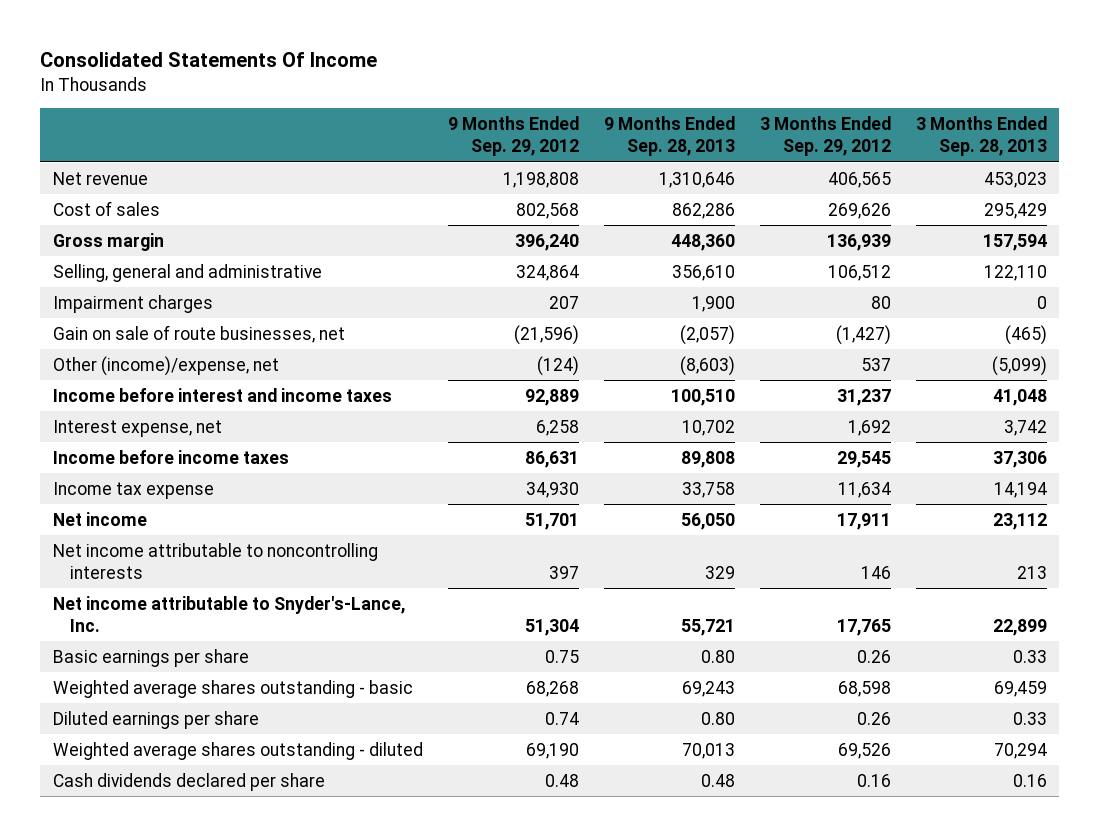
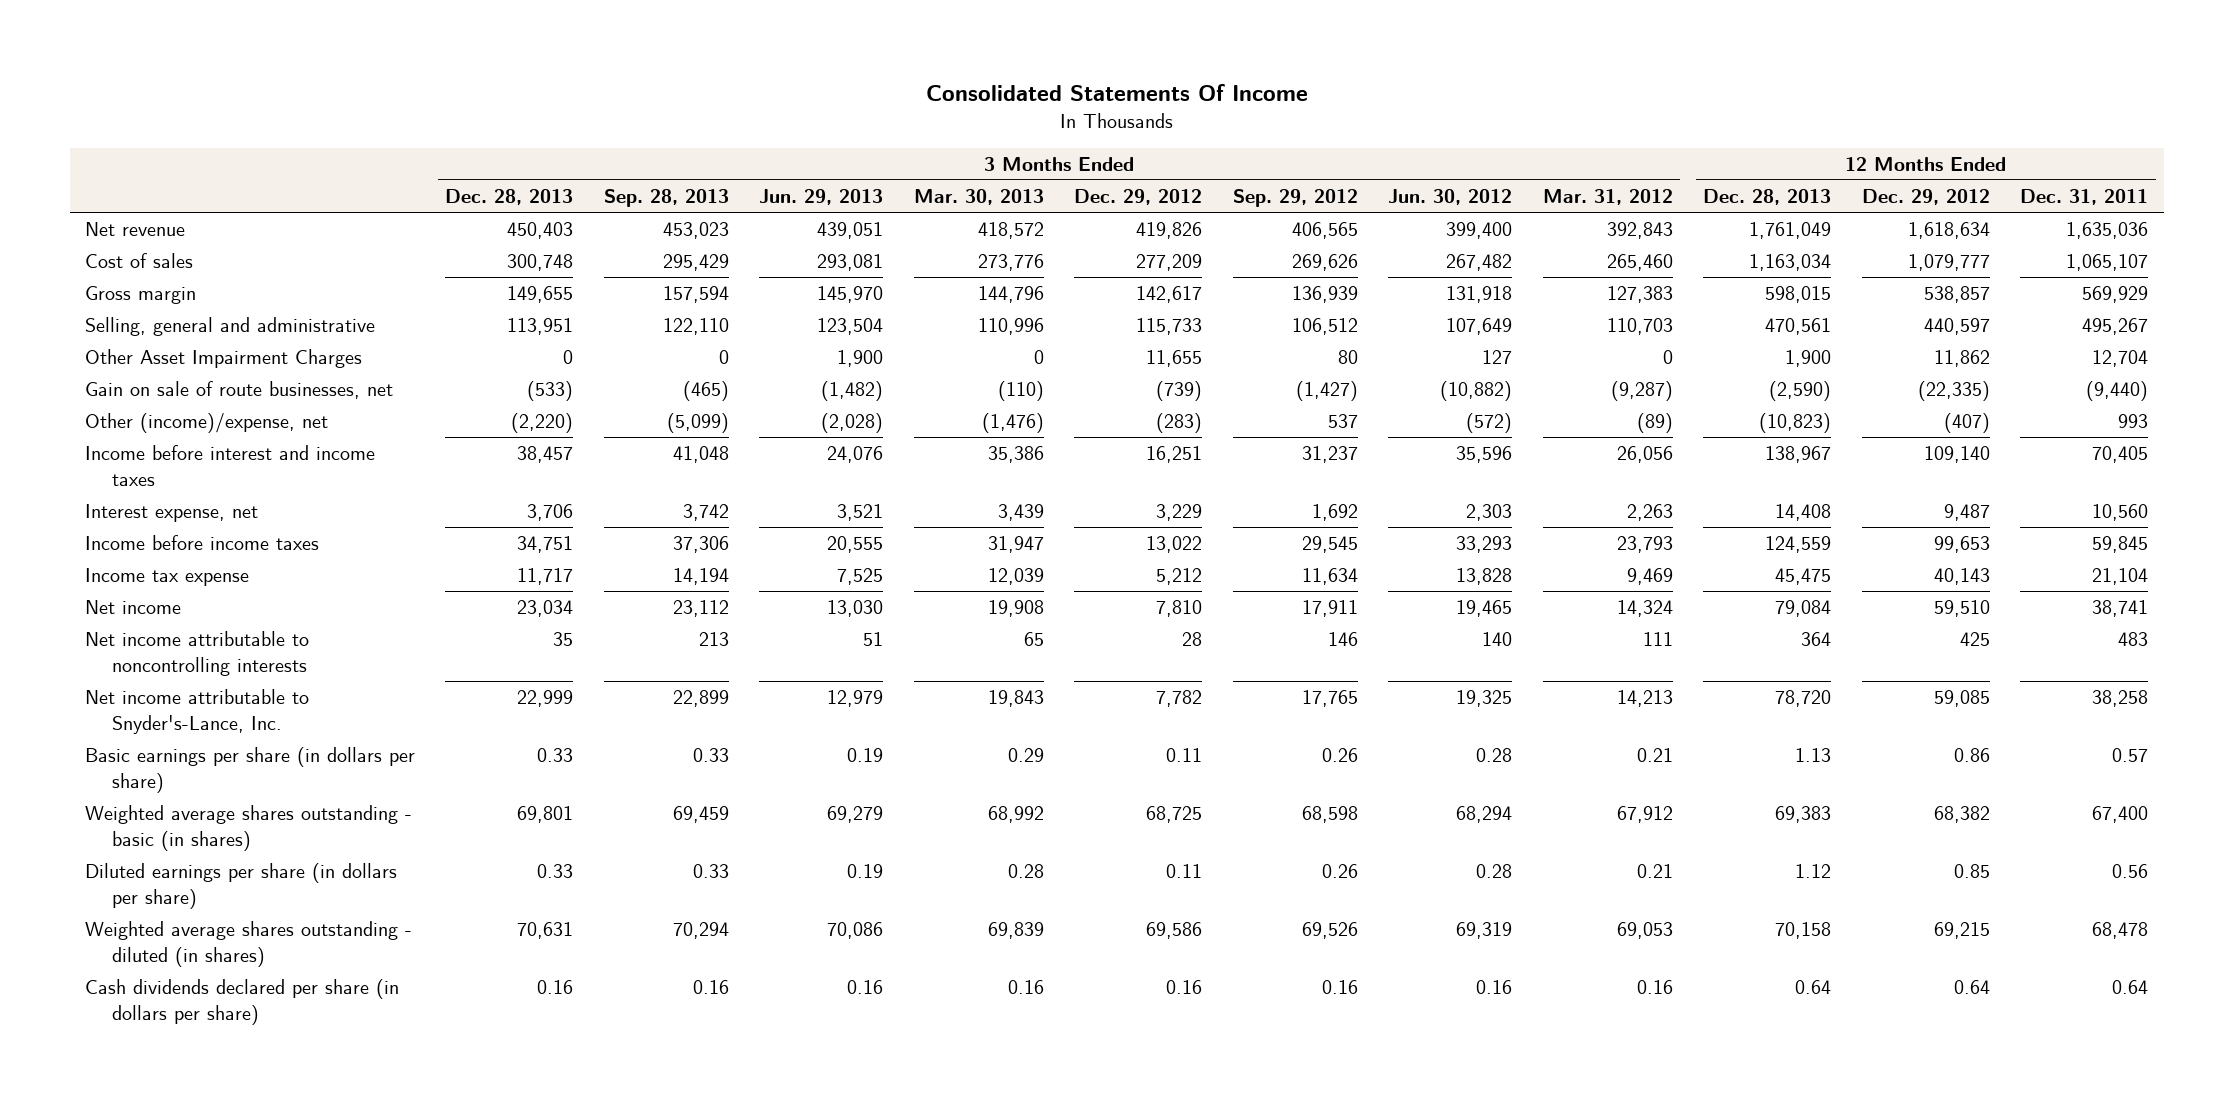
- | 9 Months Ended Sep. 29, 2012 | 9 Months Ended Sep. 28, 2013 | 3 Months Ended Sep. 29, 2012 | 3 Months Ended Sep. 28, 2013
+ | 3 Months Ended Dec. 28, 2013 | 3 Months Ended Sep. 28, 2013 | 3 Months Ended Jun. 29, 2013 | 3 Months Ended Mar. 30, 2013 | 3 Months Ended Dec. 29, 2012 | 3 Months Ended Sep. 29, 2012 | 3 Months Ended Jun. 30, 2012 | 3 Months Ended Mar. 31, 2012 | 12 Months Ended Dec. 28, 2013 | 12 Months Ended Dec. 29, 2012 | 12 Months Ended Dec. 31, 2011
- Impairment charges | 207 | 1,900 | 80 | 0
+ Other Asset Impairment Charges | 0 | 0 | 1,900 | 0 | 11,655 | 80 | 127 | 0 | 1,900 | 11,862 | 12,704
- Basic earnings per share | 0.75 | 0.80 | 0.26 | 0.33
- Weighted average shares outstanding - basic | 68,268 | 69,243 | 68,598 | 69,459
- Diluted earnings per share | 0.74 | 0.80 | 0.26 | 0.33
- Weighted average shares outstanding - diluted | 69,190 | 70,013 | 69,526 | 70,294
- Cash dividends declared per share | 0.48 | 0.48 | 0.16 | 0.16
+ Basic earnings per share (in dollars per share) | 0.33 | 0.33 | 0.19 | 0.29 | 0.11 | 0.26 | 0.28 | 0.21 | 1.13 | 0.86 | 0.57
+ Weighted average shares outstanding - basic (in shares) | 69,801 | 69,459 | 69,279 | 68,992 | 68,725 | 68,598 | 68,294 | 67,912 | 69,383 | 68,382 | 67,400
+ Diluted earnings per share (in dollars per share) | 0.33 | 0.33 | 0.19 | 0.28 | 0.11 | 0.26 | 0.28 | 0.21 | 1.12 | 0.85 | 0.56
+ Weighted average shares outstanding - diluted (in shares) | 70,631 | 70,294 | 70,086 | 69,839 | 69,586 | 69,526 | 69,319 | 69,053 | 70,158 | 69,215 | 68,478
+ Cash dividends declared per share (in dollars per share) | 0.16 | 0.16 | 0.16 | 0.16 | 0.16 | 0.16 | 0.16 | 0.16 | 0.64 | 0.64 | 0.64

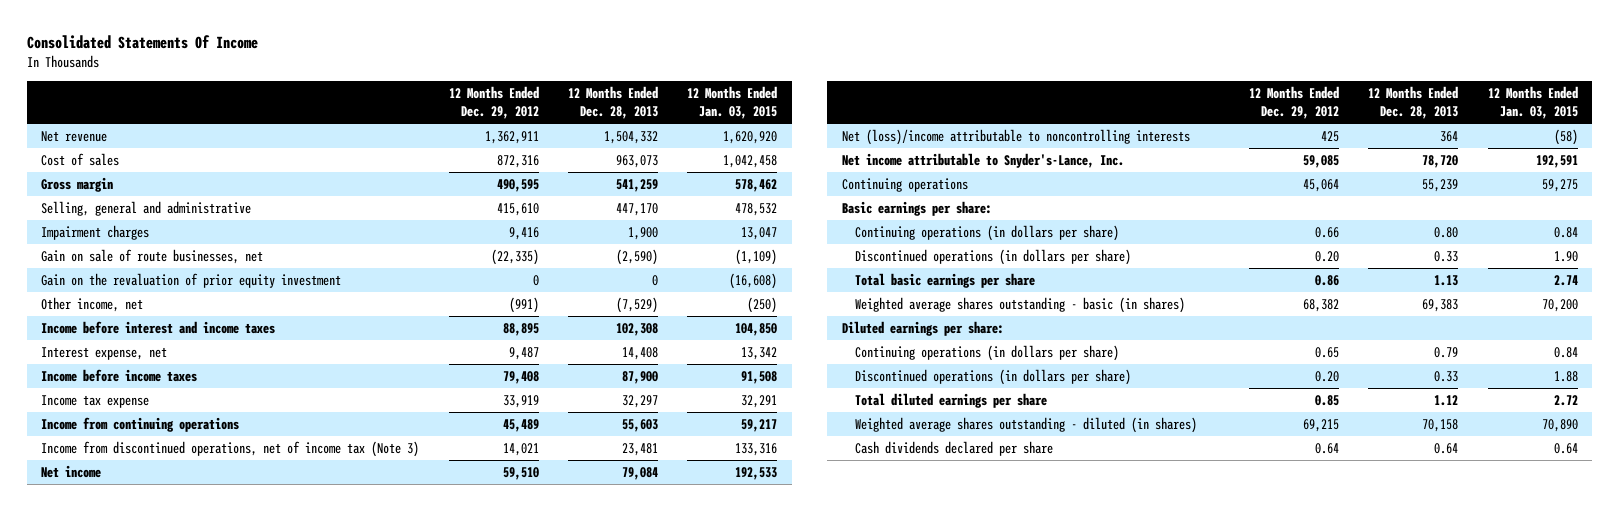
- | 3 Months Ended Dec. 28, 2013 | 3 Months Ended Sep. 28, 2013 | 3 Months Ended Jun. 29, 2013 | 3 Months Ended Mar. 30, 2013 | 3 Months Ended Dec. 29, 2012 | 3 Months Ended Sep. 29, 2012 | 3 Months Ended Jun. 30, 2012 | 3 Months Ended Mar. 31, 2012 | 12 Months Ended Dec. 28, 2013 | 12 Months Ended Dec. 29, 2012 | 12 Months Ended Dec. 31, 2011
+ | 12 Months Ended Dec. 29, 2012 | 12 Months Ended Dec. 28, 2013 | 12 Months Ended Jan. 03, 2015
- Net revenue | 450,403 | 453,023 | 439,051 | 418,572 | 419,826 | 406,565 | 399,400 | 392,843 | 1,761,049 | 1,618,634 | 1,635,036
- Cost of sales | 300,748 | 295,429 | 293,081 | 273,776 | 277,209 | 269,626 | 267,482 | 265,460 | 1,163,034 | 1,079,777 | 1,065,107
- Gross margin | 149,655 | 157,594 | 145,970 | 144,796 | 142,617 | 136,939 | 131,918 | 127,383 | 598,015 | 538,857 | 569,929
- Selling, general and administrative | 113,951 | 122,110 | 123,504 | 110,996 | 115,733 | 106,512 | 107,649 | 110,703 | 470,561 | 440,597 | 495,267
- Other Asset Impairment Charges | 0 | 0 | 1,900 | 0 | 11,655 | 80 | 127 | 0 | 1,900 | 11,862 | 12,704
+ Net revenue | 1,362,911 | 1,504,332 | 1,620,920
+ Cost of sales | 872,316 | 963,073 | 1,042,458
+ Gross margin | 490,595 | 541,259 | 578,462
+ Selling, general and administrative | 415,610 | 447,170 | 478,532
+ Impairment charges | 9,416 | 1,900 | 13,047
- Other (income)/expense, net | (2,220) | (5,099) | (2,028) | (1,476) | (283) | 537 | (572) | (89) | (10,823) | (407) | 993
- Income before interest and income taxes | 38,457 | 41,048 | 24,076 | 35,386 | 16,251 | 31,237 | 35,596 | 26,056 | 138,967 | 109,140 | 70,405
+ Gain on the revaluation of prior equity investment | 0 | 0 | (16,608)
+ Other income, net | (991) | (7,529) | (250)
+ Income before interest and income taxes | 88,895 | 102,308 | 104,850
- Income before income taxes | 34,751 | 37,306 | 20,555 | 31,947 | 13,022 | 29,545 | 33,293 | 23,793 | 124,559 | 99,653 | 59,845
- Income tax expense | 11,717 | 14,194 | 7,525 | 12,039 | 5,212 | 11,634 | 13,828 | 9,469 | 45,475 | 40,143 | 21,104
+ Income before income taxes | 79,408 | 87,900 | 91,508
+ Income tax expense | 33,919 | 32,297 | 32,291
+ Income from continuing operations | 45,489 | 55,603 | 59,217
+ Income from discontinued operations, net of income tax (Note 3) | 14,021 | 23,481 | 133,316
- Net income attributable to noncontrolling interests | 35 | 213 | 51 | 65 | 28 | 146 | 140 | 111 | 364 | 425 | 483
+ Net (loss)/income attributable to noncontrolling interests | 425 | 364 | (58)
- Basic earnings per share (in dollars per share) | 0.33 | 0.33 | 0.19 | 0.29 | 0.11 | 0.26 | 0.28 | 0.21 | 1.13 | 0.86 | 0.57
+ Continuing operations | 45,064 | 55,239 | 59,275
+ Basic earnings per share:
+ Continuing operations (in dollars per share) | 0.66 | 0.80 | 0.84
+ Discontinued operations (in dollars per share) | 0.20 | 0.33 | 1.90
+ Total basic earnings per share | 0.86 | 1.13 | 2.74
- Diluted earnings per share (in dollars per share) | 0.33 | 0.33 | 0.19 | 0.28 | 0.11 | 0.26 | 0.28 | 0.21 | 1.12 | 0.85 | 0.56
+ Diluted earnings per share:
+ Continuing operations (in dollars per share) | 0.65 | 0.79 | 0.84
+ Discontinued operations (in dollars per share) | 0.20 | 0.33 | 1.88
+ Total diluted earnings per share | 0.85 | 1.12 | 2.72
- Cash dividends declared per share (in dollars per share) | 0.16 | 0.16 | 0.16 | 0.16 | 0.16 | 0.16 | 0.16 | 0.16 | 0.64 | 0.64 | 0.64
+ Cash dividends declared per share | 0.64 | 0.64 | 0.64

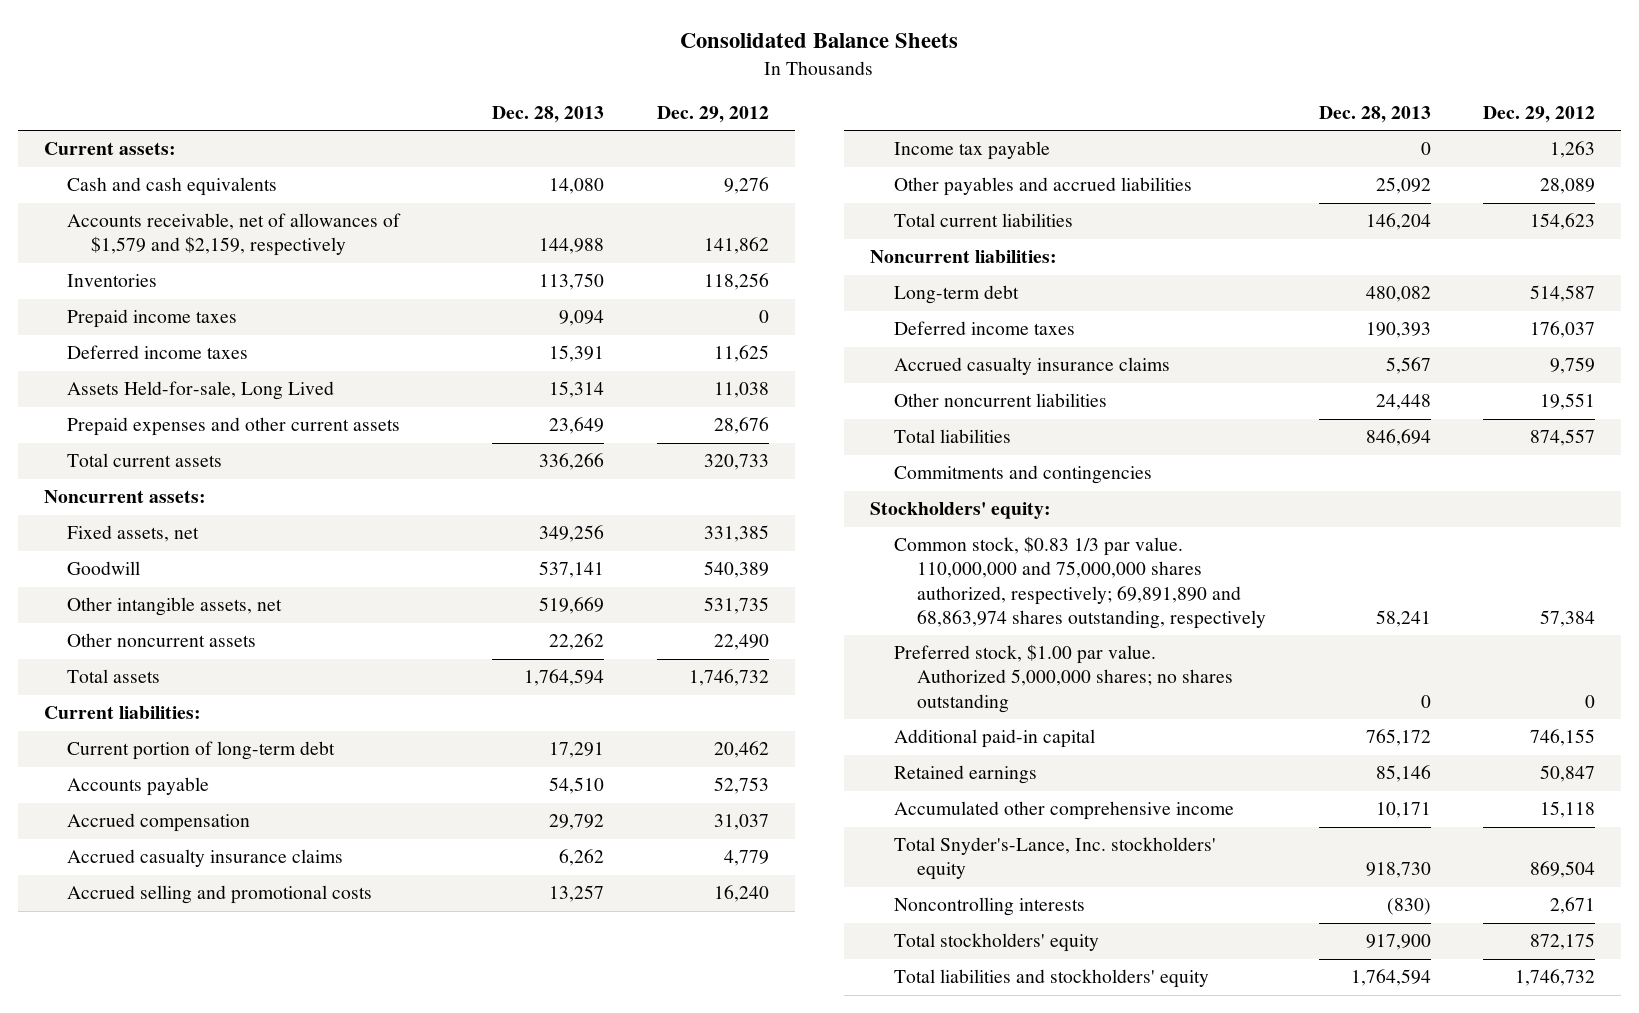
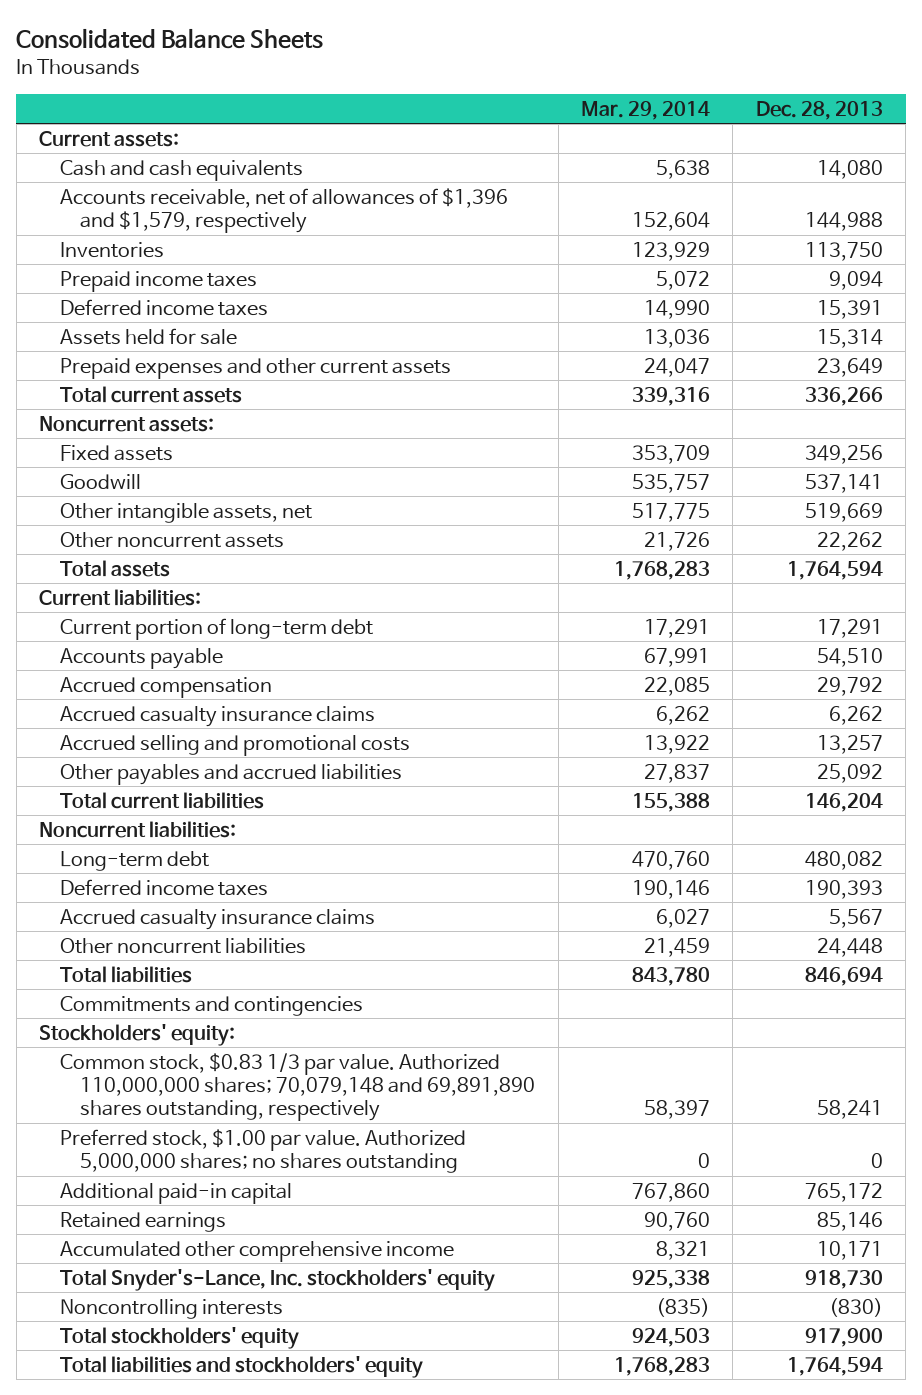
- | Dec. 28, 2013 | Dec. 29, 2012
+ | Mar. 29, 2014 | Dec. 28, 2013
- Accounts receivable, net of allowances of $1,579 and $2,159, respectively | 144,988 | 141,862
+ Accounts receivable, net of allowances of $1,396 and $1,579, respectively | 152,604 | 144,988
- Assets Held-for-sale, Long Lived | 15,314 | 11,038
+ Assets held for sale | 13,036 | 15,314
- Fixed assets, net | 349,256 | 331,385
+ Fixed assets | 353,709 | 349,256
- Income tax payable | 0 | 1,263
- Common stock, $0.83 1/3 par value. 110,000,000 and 75,000,000 shares authorized, respectively; 69,891,890 and 68,863,974 shares outstanding, respectively | 58,241 | 57,384
+ Common stock, $0.83 1/3 par value. Authorized 110,000,000 shares; 70,079,148 and 69,891,890 shares outstanding, respectively | 58,397 | 58,241

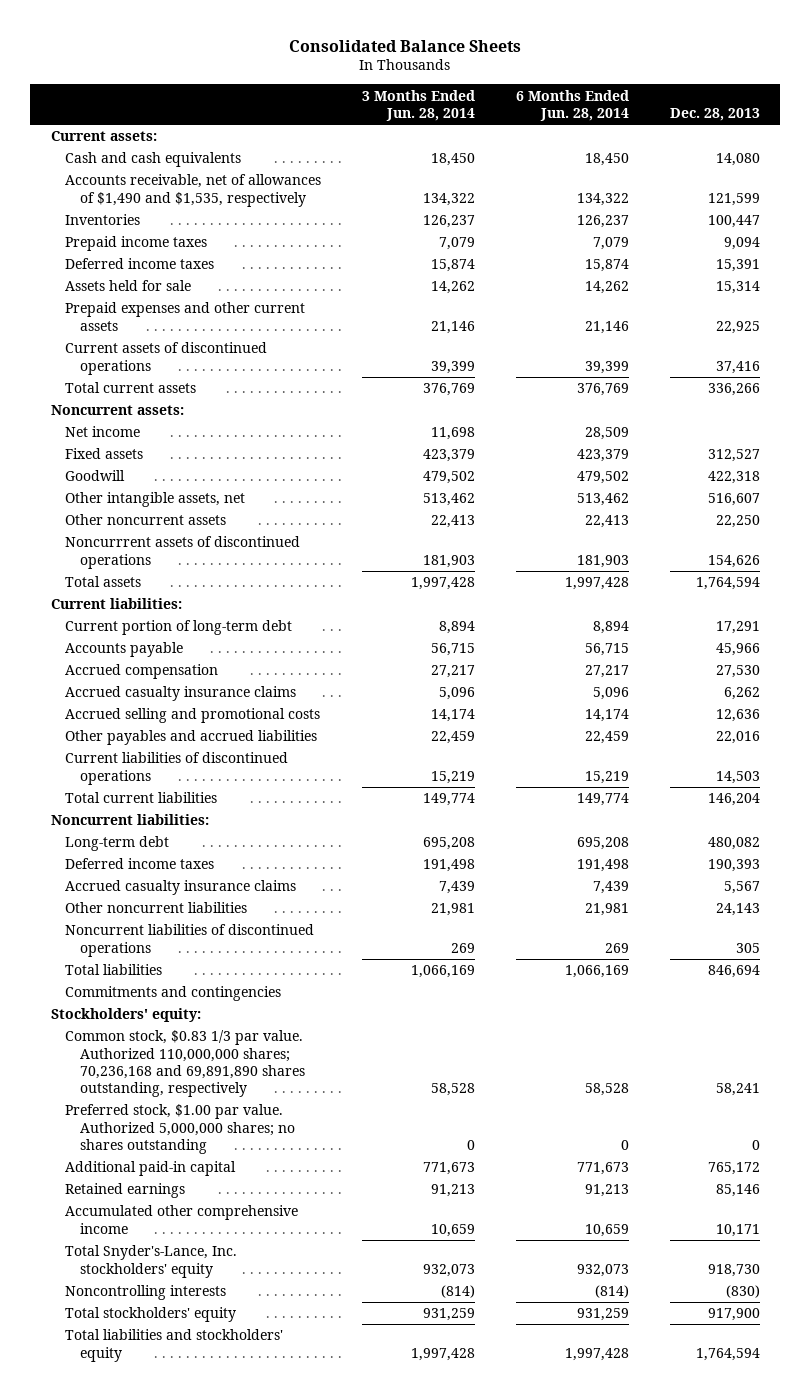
- | Mar. 29, 2014 | Dec. 28, 2013
+ | 3 Months Ended Jun. 28, 2014 | 6 Months Ended Jun. 28, 2014 | Dec. 28, 2013
- Accounts receivable, net of allowances of $1,396 and $1,579, respectively | 152,604 | 144,988
- Inventories | 123,929 | 113,750
+ Accounts receivable, net of allowances of $1,490 and $1,535, respectively | 134,322 | 134,322 | 121,599
+ Inventories | 126,237 | 126,237 | 100,447
- Prepaid expenses and other current assets | 24,047 | 23,649
+ Prepaid expenses and other current assets | 21,146 | 21,146 | 22,925
+ Current assets of discontinued operations | 39,399 | 39,399 | 37,416
- Fixed assets | 353,709 | 349,256
- Goodwill | 535,757 | 537,141
- Other intangible assets, net | 517,775 | 519,669
- Other noncurrent assets | 21,726 | 22,262
+ Net income | 11,698 | 28,509 |
+ Fixed assets | 423,379 | 423,379 | 312,527
+ Goodwill | 479,502 | 479,502 | 422,318
+ Other intangible assets, net | 513,462 | 513,462 | 516,607
+ Other noncurrent assets | 22,413 | 22,413 | 22,250
+ Noncurrrent assets of discontinued operations | 181,903 | 181,903 | 154,626
- Accounts payable | 67,991 | 54,510
- Accrued compensation | 22,085 | 29,792
+ Accounts payable | 56,715 | 56,715 | 45,966
+ Accrued compensation | 27,217 | 27,217 | 27,530
- Accrued selling and promotional costs | 13,922 | 13,257
- Other payables and accrued liabilities | 27,837 | 25,092
+ Accrued selling and promotional costs | 14,174 | 14,174 | 12,636
+ Other payables and accrued liabilities | 22,459 | 22,459 | 22,016
+ Current liabilities of discontinued operations | 15,219 | 15,219 | 14,503
- Other noncurrent liabilities | 21,459 | 24,448
+ Other noncurrent liabilities | 21,981 | 21,981 | 24,143
+ Noncurrent liabilities of discontinued operations | 269 | 269 | 305
- Common stock, $0.83 1/3 par value. Authorized 110,000,000 shares; 70,079,148 and 69,891,890 shares outstanding, respectively | 58,397 | 58,241
+ Common stock, $0.83 1/3 par value. Authorized 110,000,000 shares; 70,236,168 and 69,891,890 shares outstanding, respectively | 58,528 | 58,528 | 58,241

